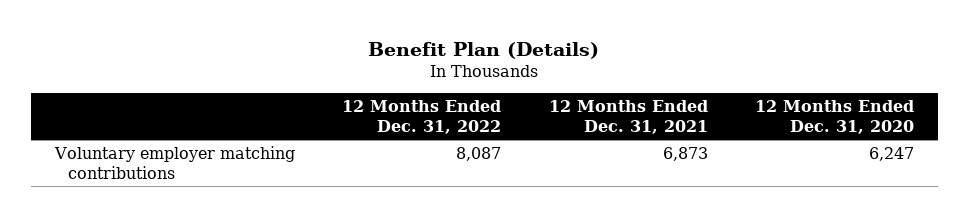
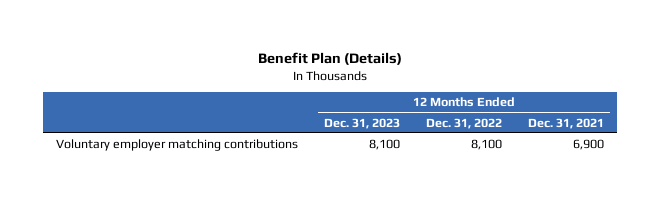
- | 12 Months Ended Dec. 31, 2022 | 12 Months Ended Dec. 31, 2021 | 12 Months Ended Dec. 31, 2020
+ | 12 Months Ended Dec. 31, 2023 | 12 Months Ended Dec. 31, 2022 | 12 Months Ended Dec. 31, 2021
- Voluntary employer matching contributions | 8,087 | 6,873 | 6,247
+ Voluntary employer matching contributions | 8,100 | 8,100 | 6,900

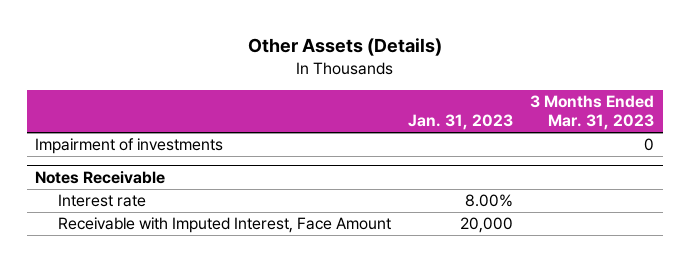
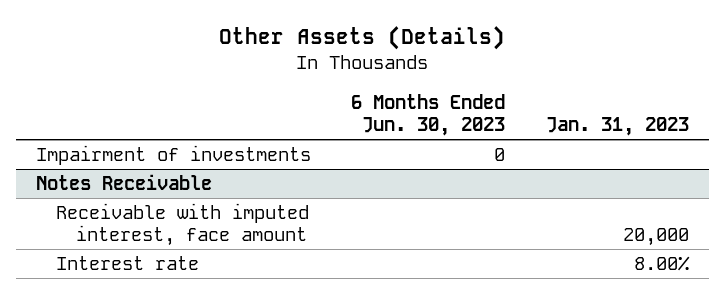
- | Jan. 31, 2023 | 3 Months Ended Mar. 31, 2023
+ | 6 Months Ended Jun. 30, 2023 | Jan. 31, 2023
@ Notes Receivable
+ Receivable with imputed interest, face amount | | 20,000
- Receivable with Imputed Interest, Face Amount | 20,000 |

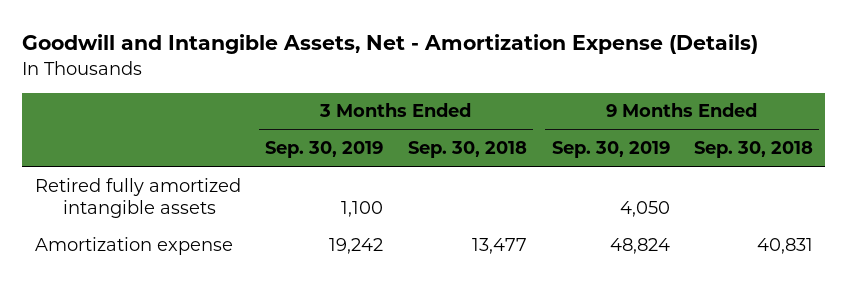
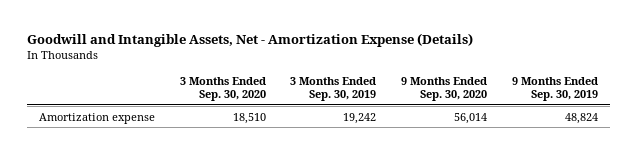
- | 3 Months Ended Sep. 30, 2019 | 3 Months Ended Sep. 30, 2018 | 9 Months Ended Sep. 30, 2019 | 9 Months Ended Sep. 30, 2018
+ | 3 Months Ended Sep. 30, 2020 | 3 Months Ended Sep. 30, 2019 | 9 Months Ended Sep. 30, 2020 | 9 Months Ended Sep. 30, 2019
- Retired fully amortized intangible assets | 1,100 | | 4,050 |

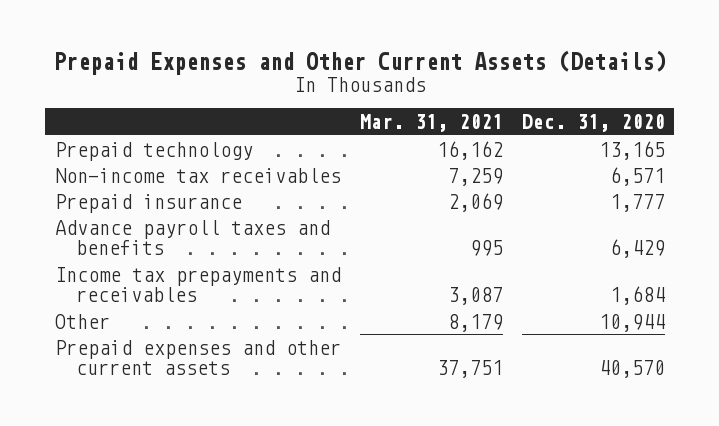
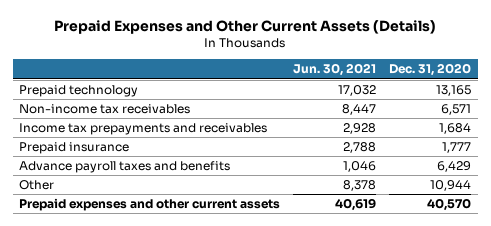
- | Mar. 31, 2021 | Dec. 31, 2020
+ | Jun. 30, 2021 | Dec. 31, 2020
moved up: Income tax prepayments and receivables | 2,928 | 1,684

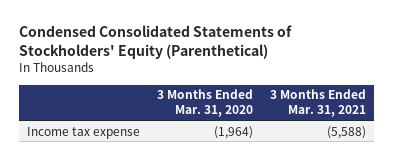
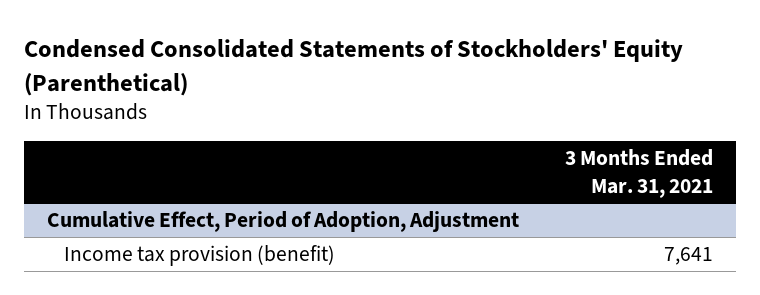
- | 3 Months Ended Mar. 31, 2020 | 3 Months Ended Mar. 31, 2021
+ | 3 Months Ended Mar. 31, 2021
- Income tax expense | (1,964) | (5,588)
+ Cumulative Effect, Period of Adoption, Adjustment
+ Income tax provision (benefit) | 7,641

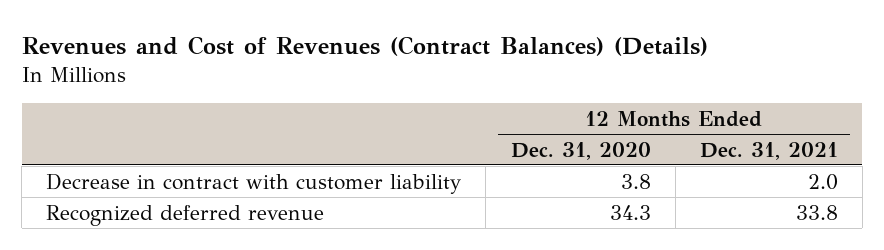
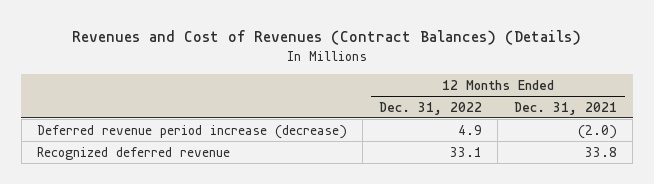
- | 12 Months Ended Dec. 31, 2020 | 12 Months Ended Dec. 31, 2021
+ | 12 Months Ended Dec. 31, 2022 | 12 Months Ended Dec. 31, 2021
- Decrease in contract with customer liability | 3.8 | 2.0
+ Deferred revenue period increase (decrease) | 4.9 | (2.0)

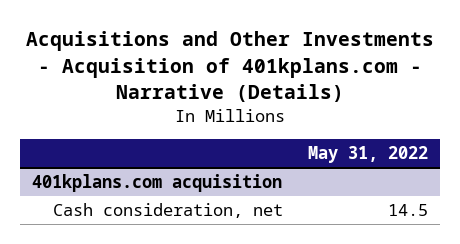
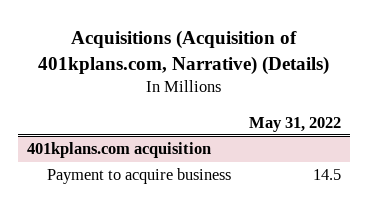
- Acquisitions and Other Investments - Acquisition of 401kplans.com - Narrative (Details)
+ Acquisitions (Acquisition of 401kplans.com, Narrative) (Details)
@ 401kplans.com acquisition
- Cash consideration, net | 14.5
+ Payment to acquire business | 14.5

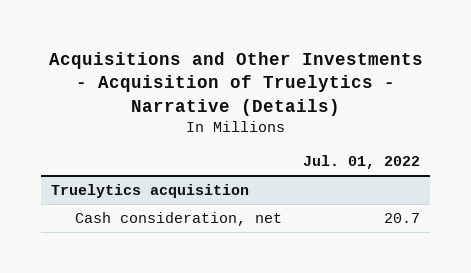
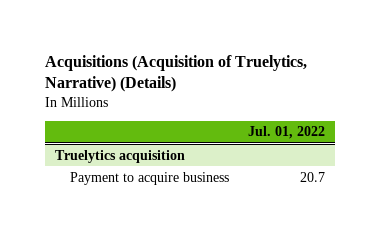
- Acquisitions and Other Investments - Acquisition of Truelytics - Narrative (Details)
+ Acquisitions (Acquisition of Truelytics, Narrative) (Details)
@ Truelytics acquisition
- Cash consideration, net | 20.7
+ Payment to acquire business | 20.7

